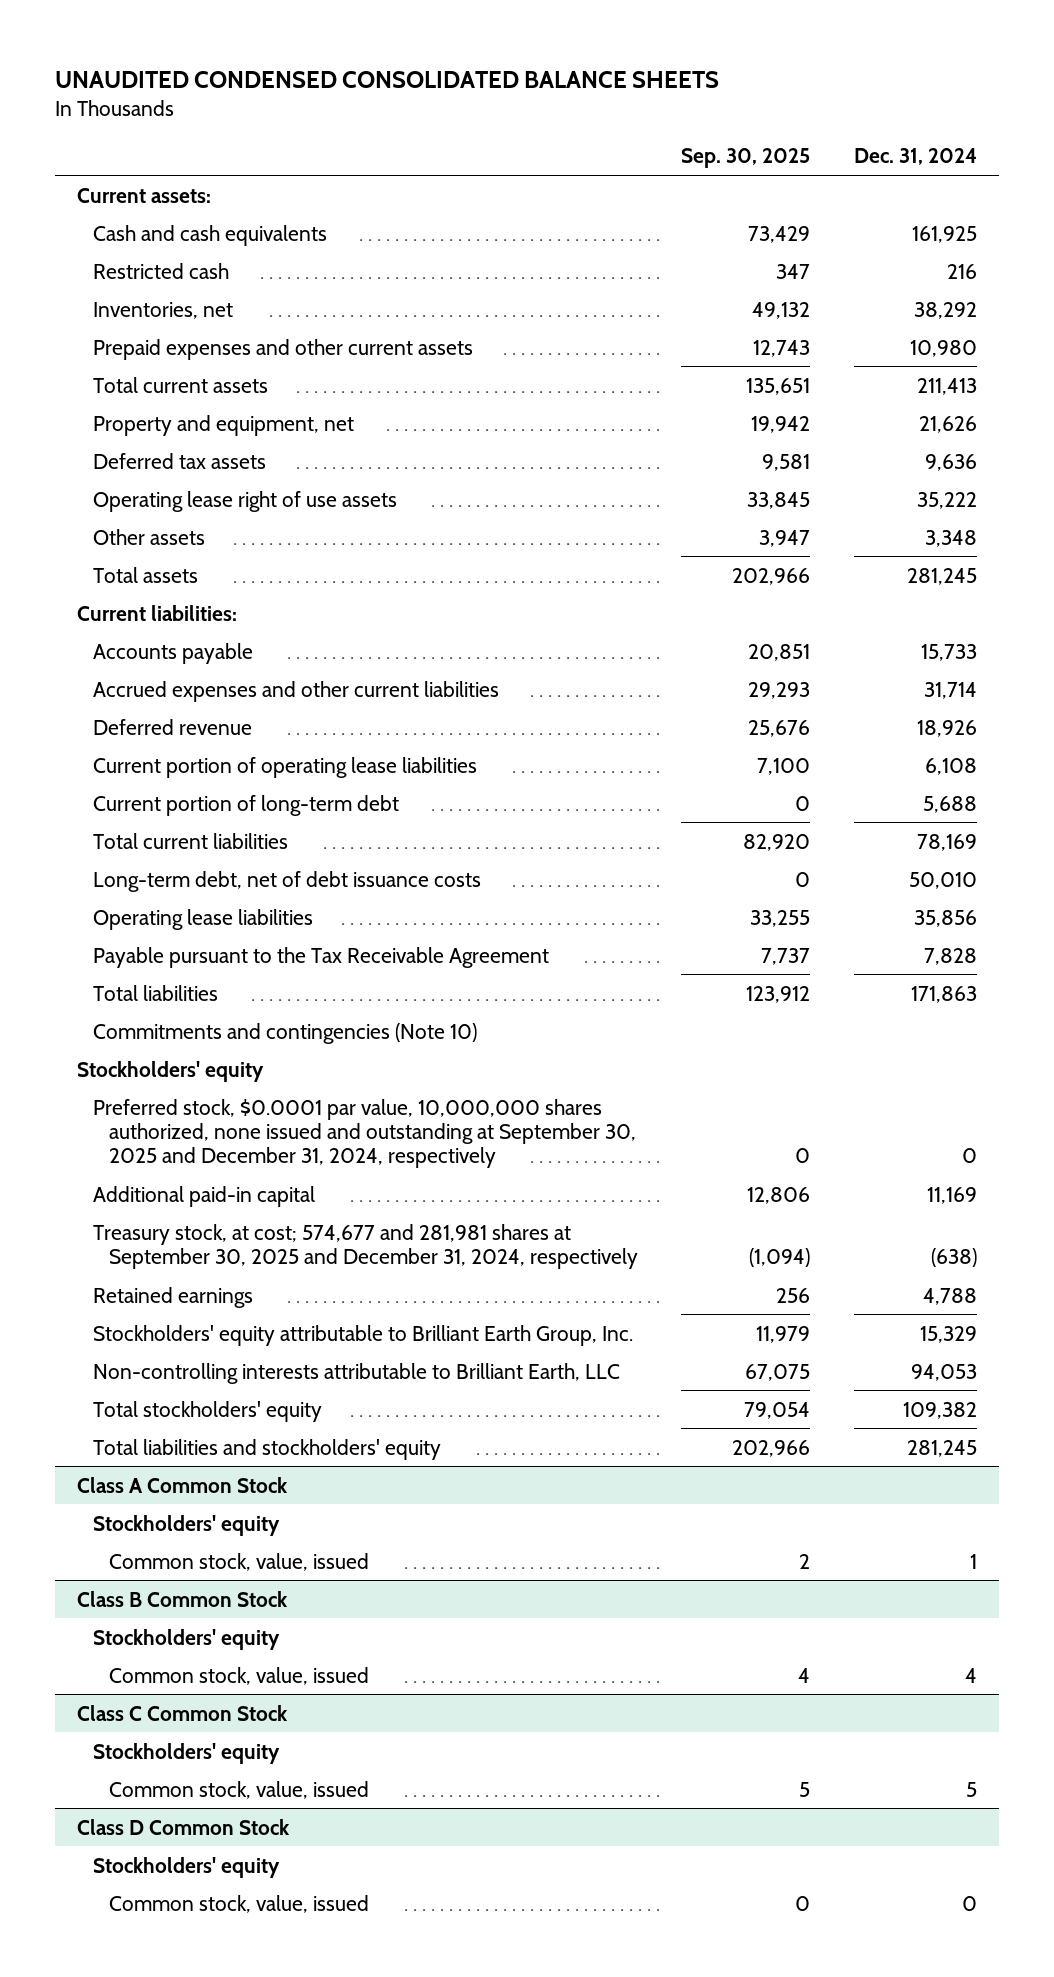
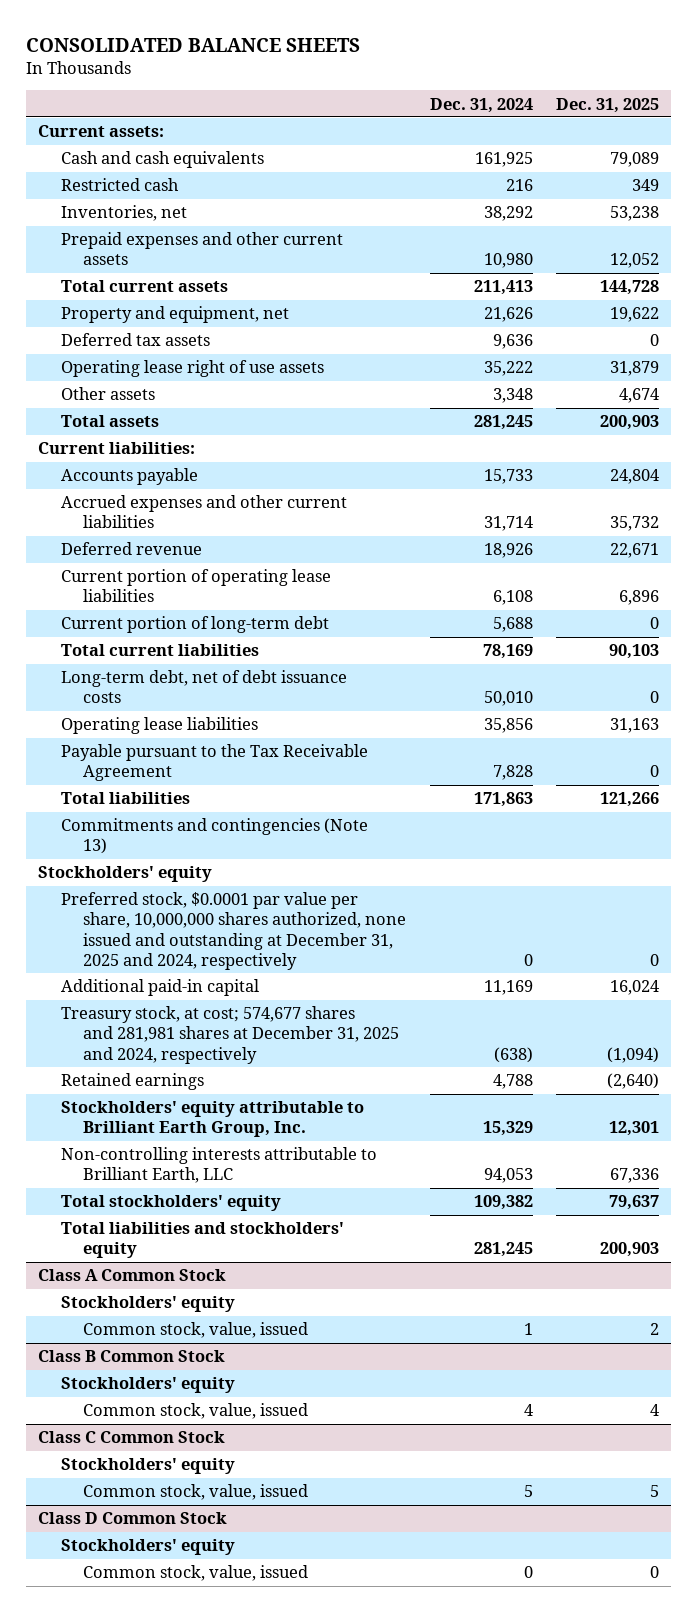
- UNAUDITED CONDENSED CONSOLIDATED BALANCE SHEETS
+ CONSOLIDATED BALANCE SHEETS
- | Sep. 30, 2025 | Dec. 31, 2024
+ | Dec. 31, 2024 | Dec. 31, 2025
- Commitments and contingencies (Note 10)
+ Commitments and contingencies (Note 13)
- Preferred stock, $0.0001 par value, 10,000,000 shares authorized, none issued and outstanding at September 30, 2025 and December 31, 2024, respectively | 0 | 0
+ Preferred stock, $0.0001 par value per share, 10,000,000 shares authorized, none issued and outstanding at December 31, 2025 and 2024, respectively | 0 | 0
- Treasury stock, at cost; 574,677 and 281,981 shares at September 30, 2025 and December 31, 2024, respectively | (1,094) | (638)
+ Treasury stock, at cost; 574,677 shares and 281,981 shares at December 31, 2025 and 2024, respectively | (638) | (1,094)

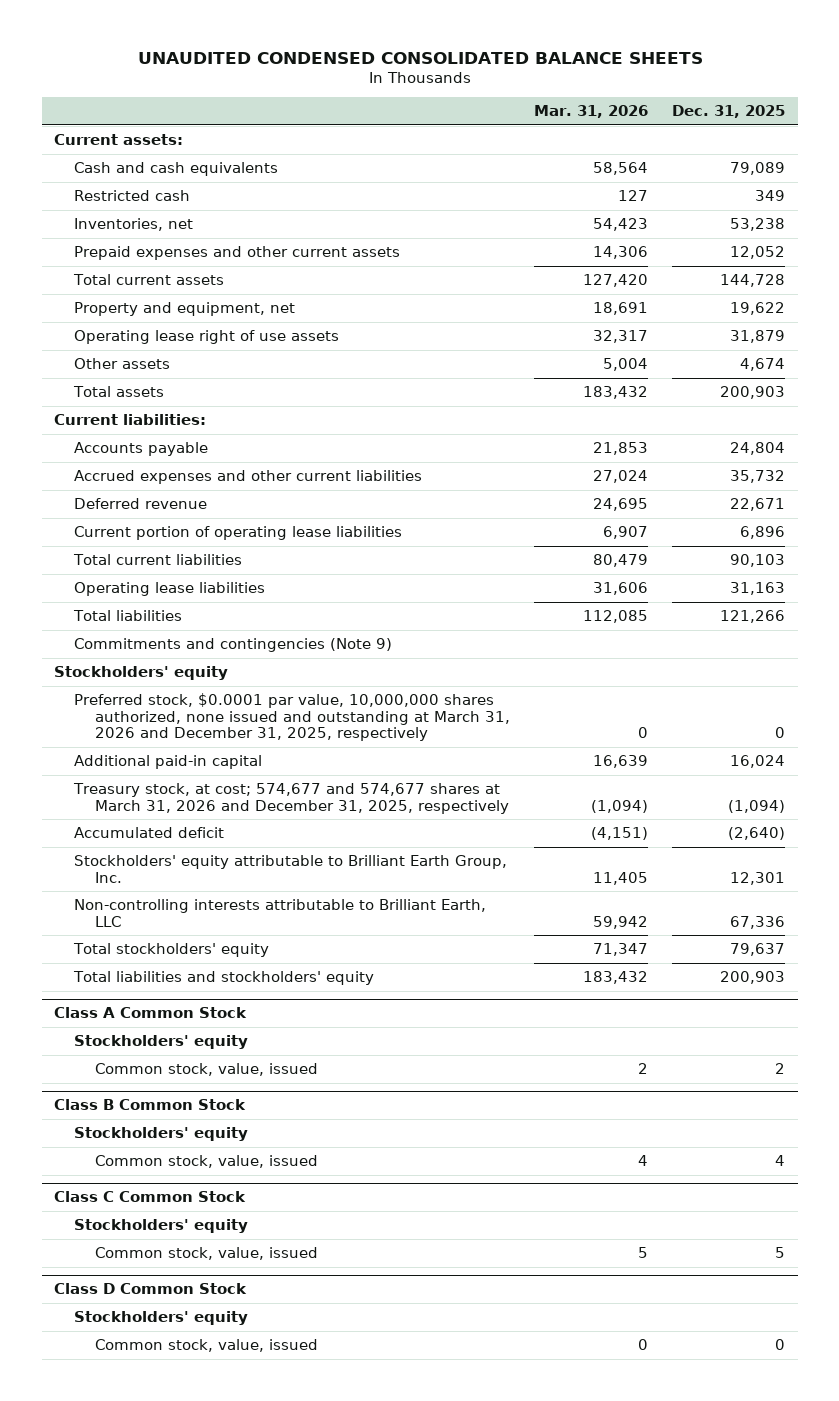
- CONSOLIDATED BALANCE SHEETS
+ UNAUDITED CONDENSED CONSOLIDATED BALANCE SHEETS
- | Dec. 31, 2024 | Dec. 31, 2025
+ | Mar. 31, 2026 | Dec. 31, 2025
- Deferred tax assets | 9,636 | 0
- Current portion of long-term debt | 5,688 | 0
- Long-term debt, net of debt issuance costs | 50,010 | 0
- Payable pursuant to the Tax Receivable Agreement | 7,828 | 0
- Commitments and contingencies (Note 13)
+ Commitments and contingencies (Note 9)
- Preferred stock, $0.0001 par value per share, 10,000,000 shares authorized, none issued and outstanding at December 31, 2025 and 2024, respectively | 0 | 0
+ Preferred stock, $0.0001 par value, 10,000,000 shares authorized, none issued and outstanding at March 31, 2026 and December 31, 2025, respectively | 0 | 0
- Treasury stock, at cost; 574,677 shares and 281,981 shares at December 31, 2025 and 2024, respectively | (638) | (1,094)
- Retained earnings | 4,788 | (2,640)
+ Treasury stock, at cost; 574,677 and 574,677 shares at March 31, 2026 and December 31, 2025, respectively | (1,094) | (1,094)
+ Accumulated deficit | (4,151) | (2,640)

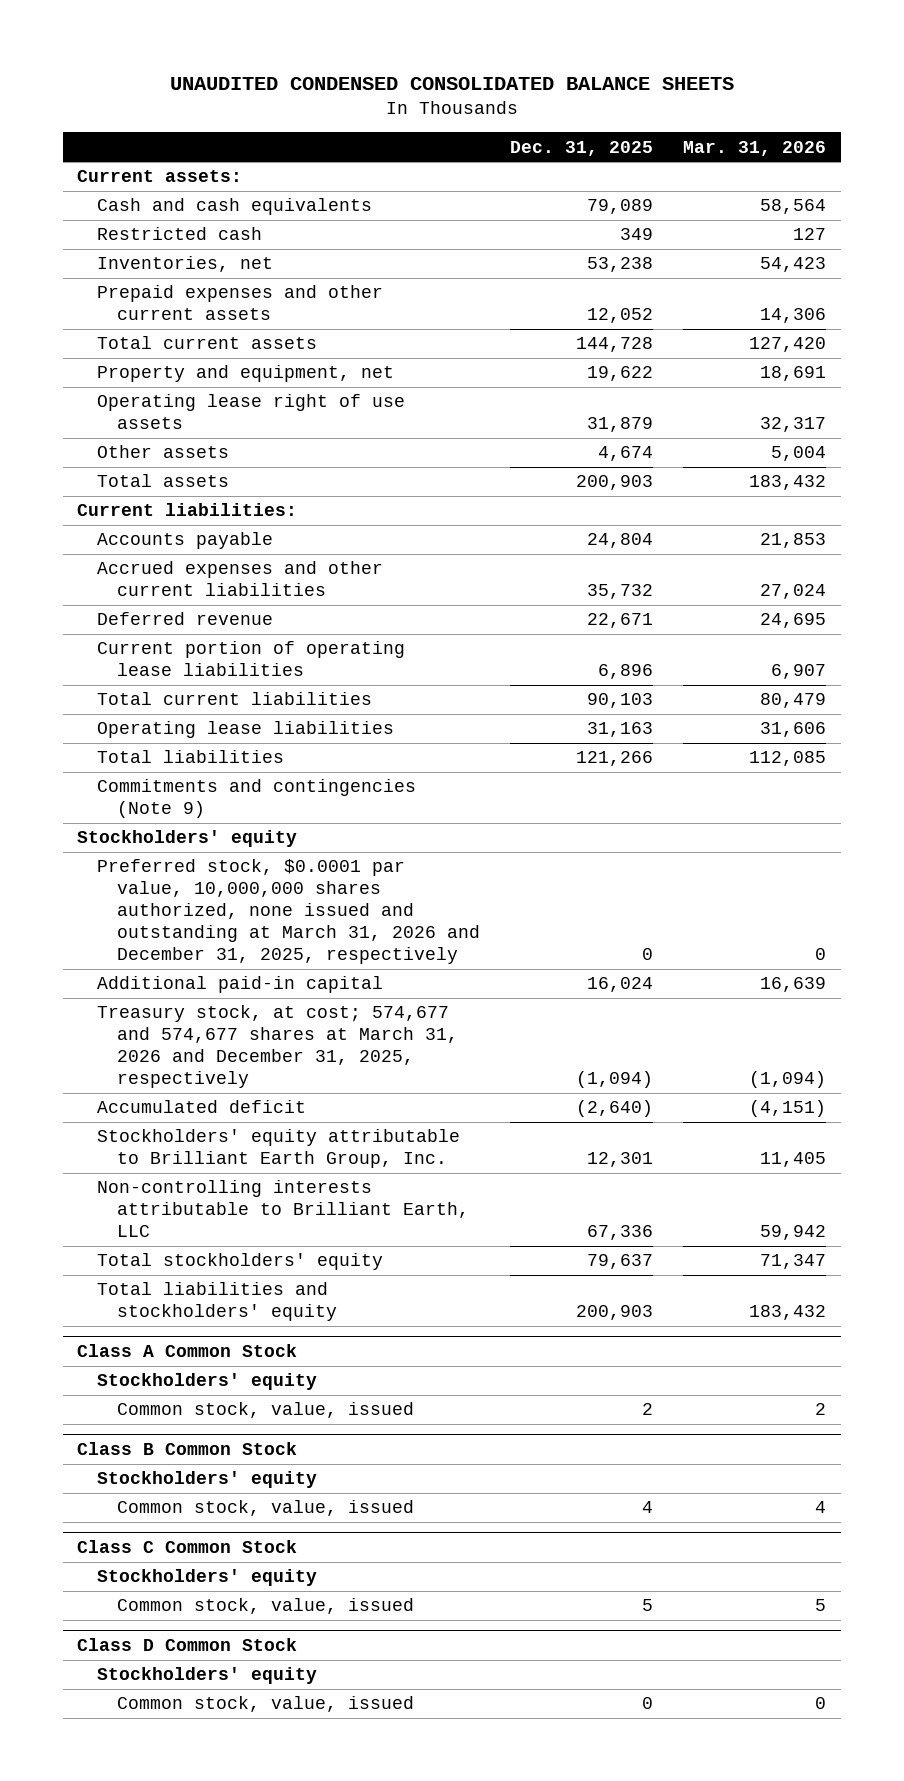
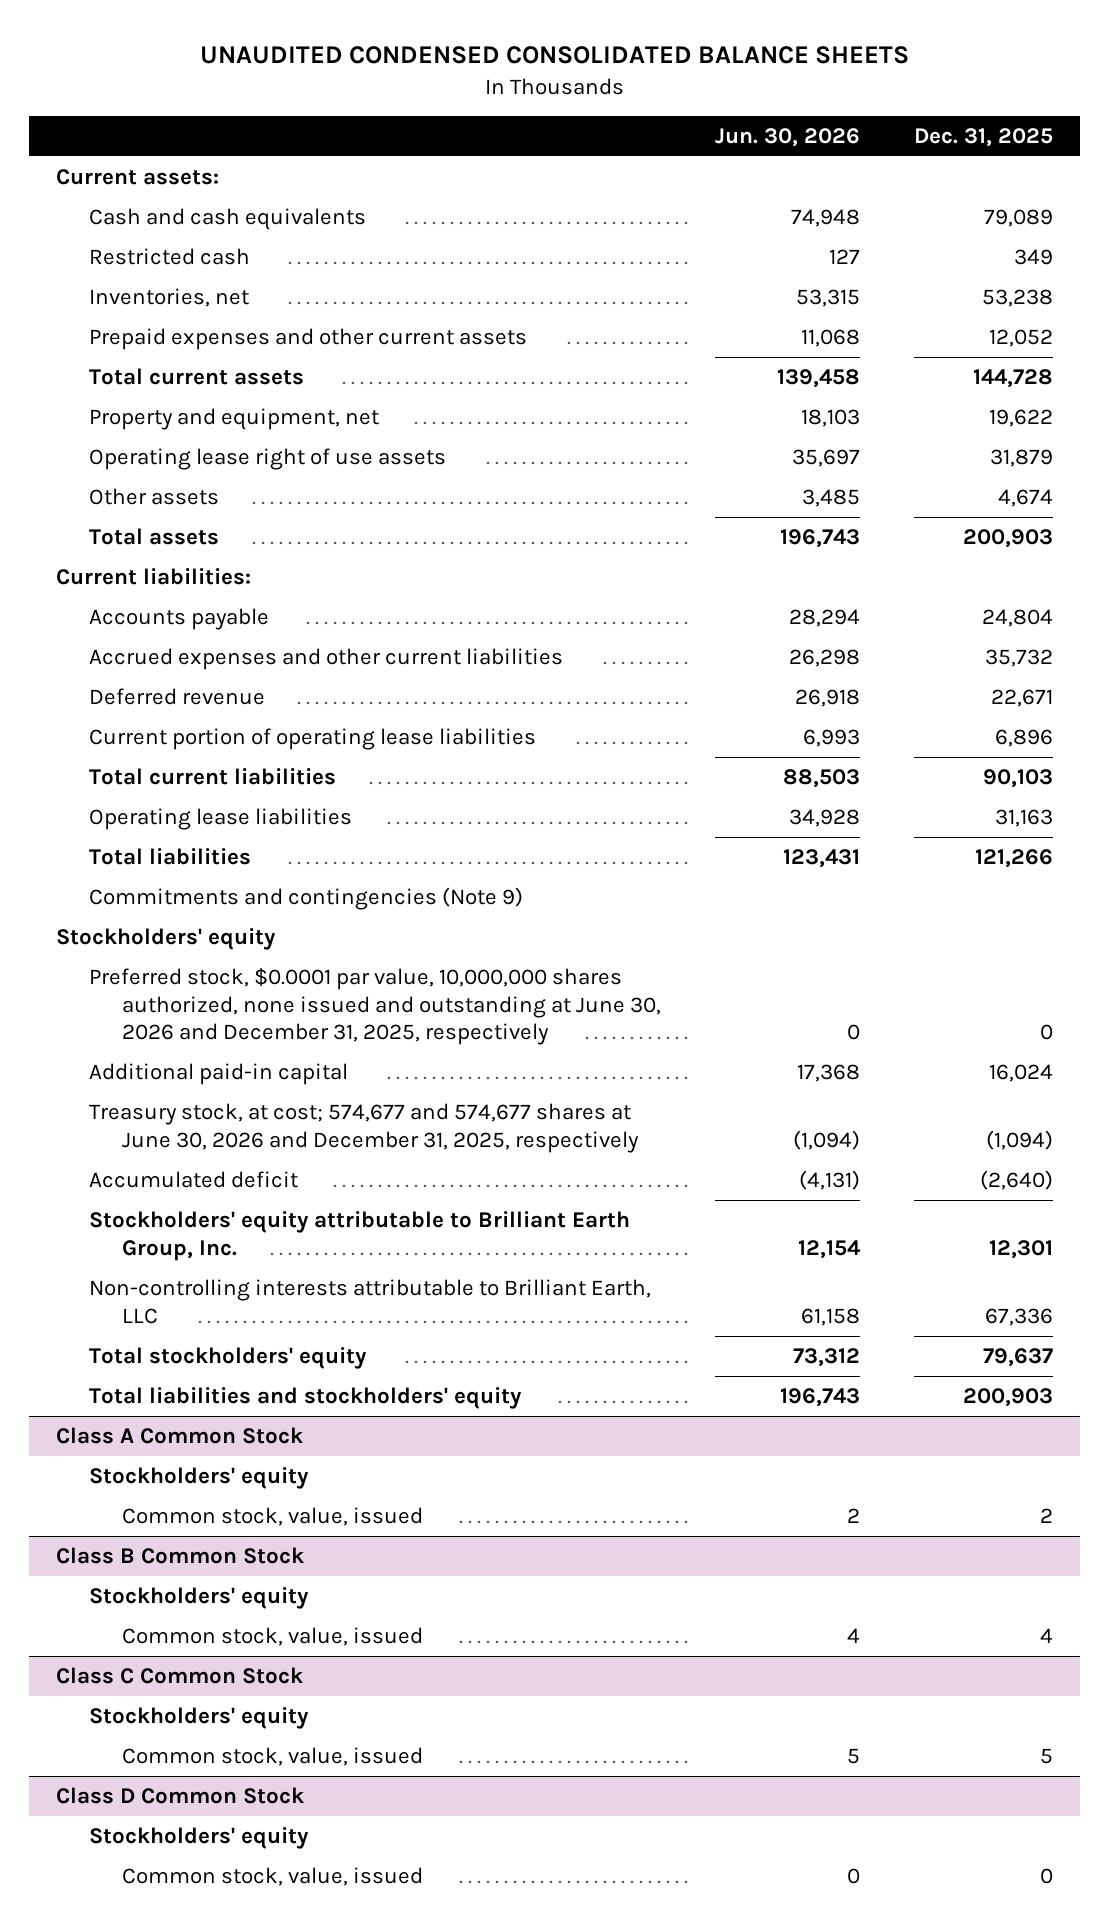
- | Dec. 31, 2025 | Mar. 31, 2026
+ | Jun. 30, 2026 | Dec. 31, 2025
- Preferred stock, $0.0001 par value, 10,000,000 shares authorized, none issued and outstanding at March 31, 2026 and December 31, 2025, respectively | 0 | 0
+ Preferred stock, $0.0001 par value, 10,000,000 shares authorized, none issued and outstanding at June 30, 2026 and December 31, 2025, respectively | 0 | 0
- Treasury stock, at cost; 574,677 and 574,677 shares at March 31, 2026 and December 31, 2025, respectively | (1,094) | (1,094)
+ Treasury stock, at cost; 574,677 and 574,677 shares at June 30, 2026 and December 31, 2025, respectively | (1,094) | (1,094)

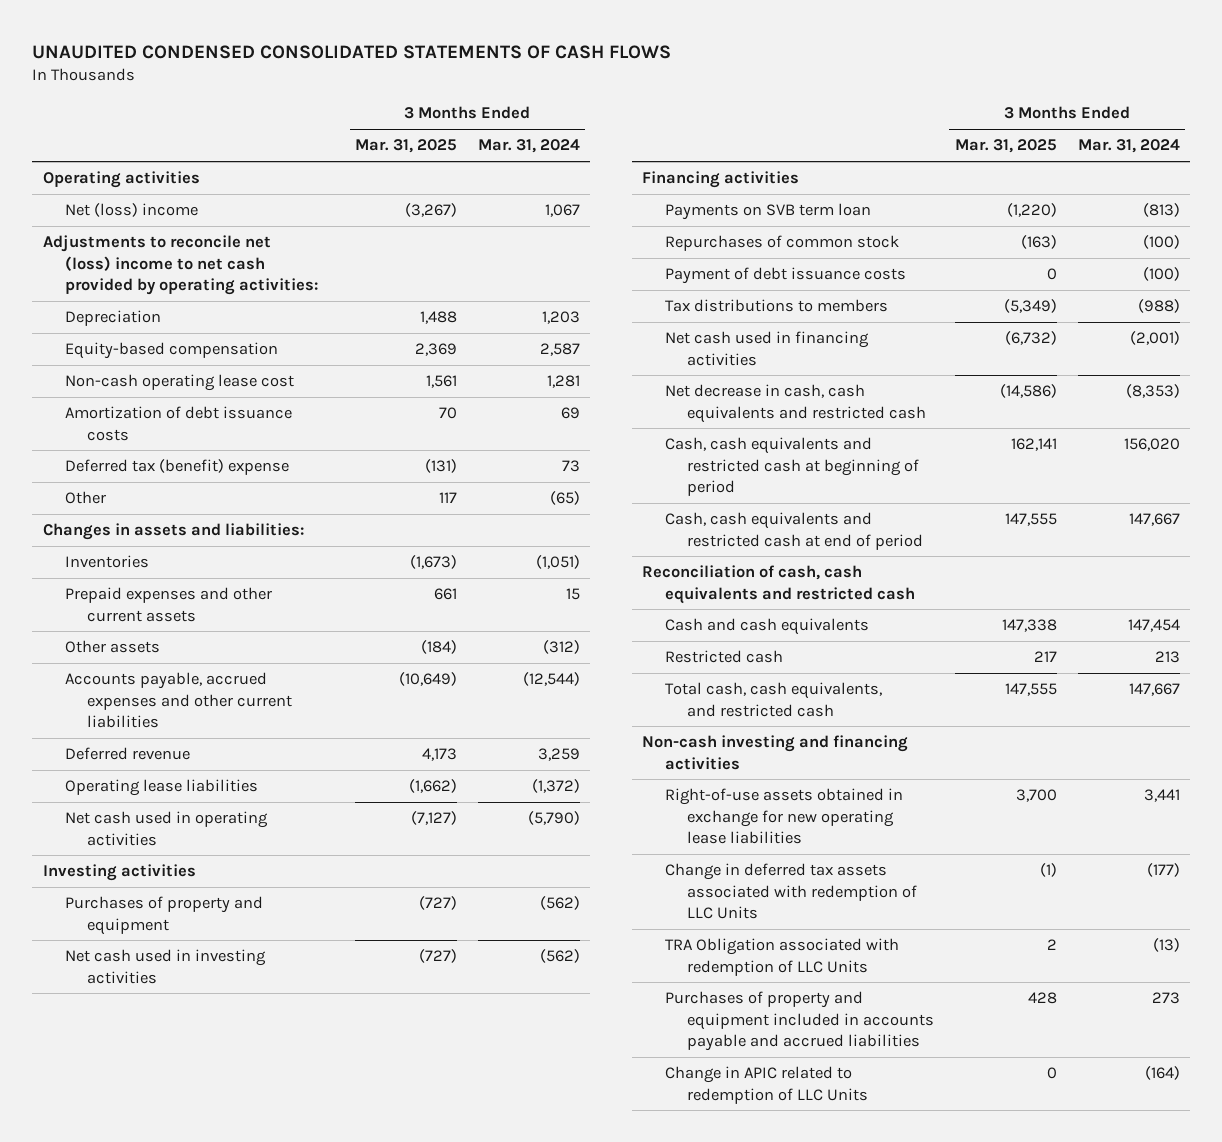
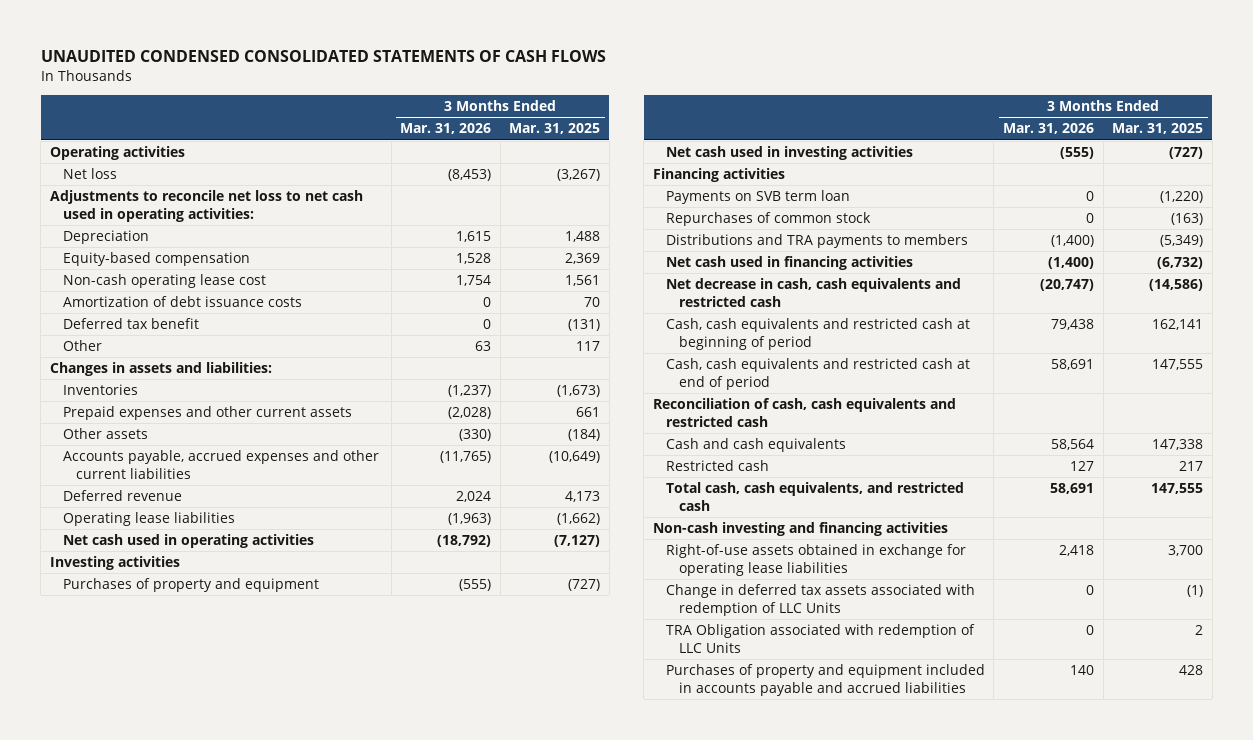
- | 3 Months Ended Mar. 31, 2025 | 3 Months Ended Mar. 31, 2024
+ | 3 Months Ended Mar. 31, 2026 | 3 Months Ended Mar. 31, 2025
- Net (loss) income | (3,267) | 1,067
- Adjustments to reconcile net (loss) income to net cash provided by operating activities:
+ Net loss | (8,453) | (3,267)
+ Adjustments to reconcile net loss to net cash used in operating activities:
- Deferred tax (benefit) expense | (131) | 73
+ Deferred tax benefit | 0 | (131)
- Payment of debt issuance costs | 0 | (100)
- Tax distributions to members | (5,349) | (988)
+ Distributions and TRA payments to members | (1,400) | (5,349)
- Right-of-use assets obtained in exchange for new operating lease liabilities | 3,700 | 3,441
+ Right-of-use assets obtained in exchange for operating lease liabilities | 2,418 | 3,700
- Change in APIC related to redemption of LLC Units | 0 | (164)

